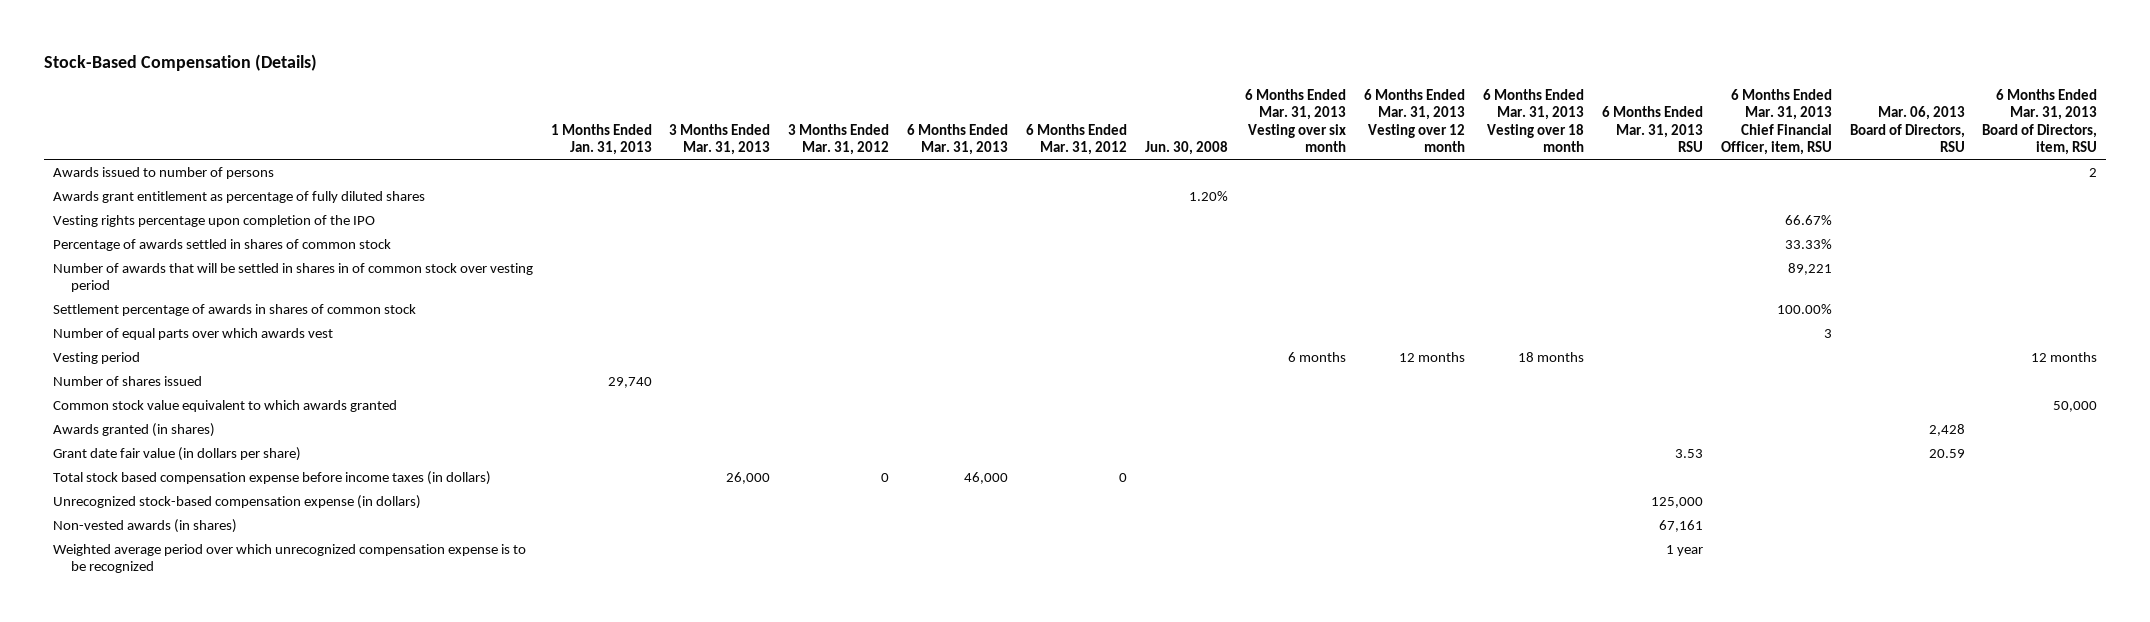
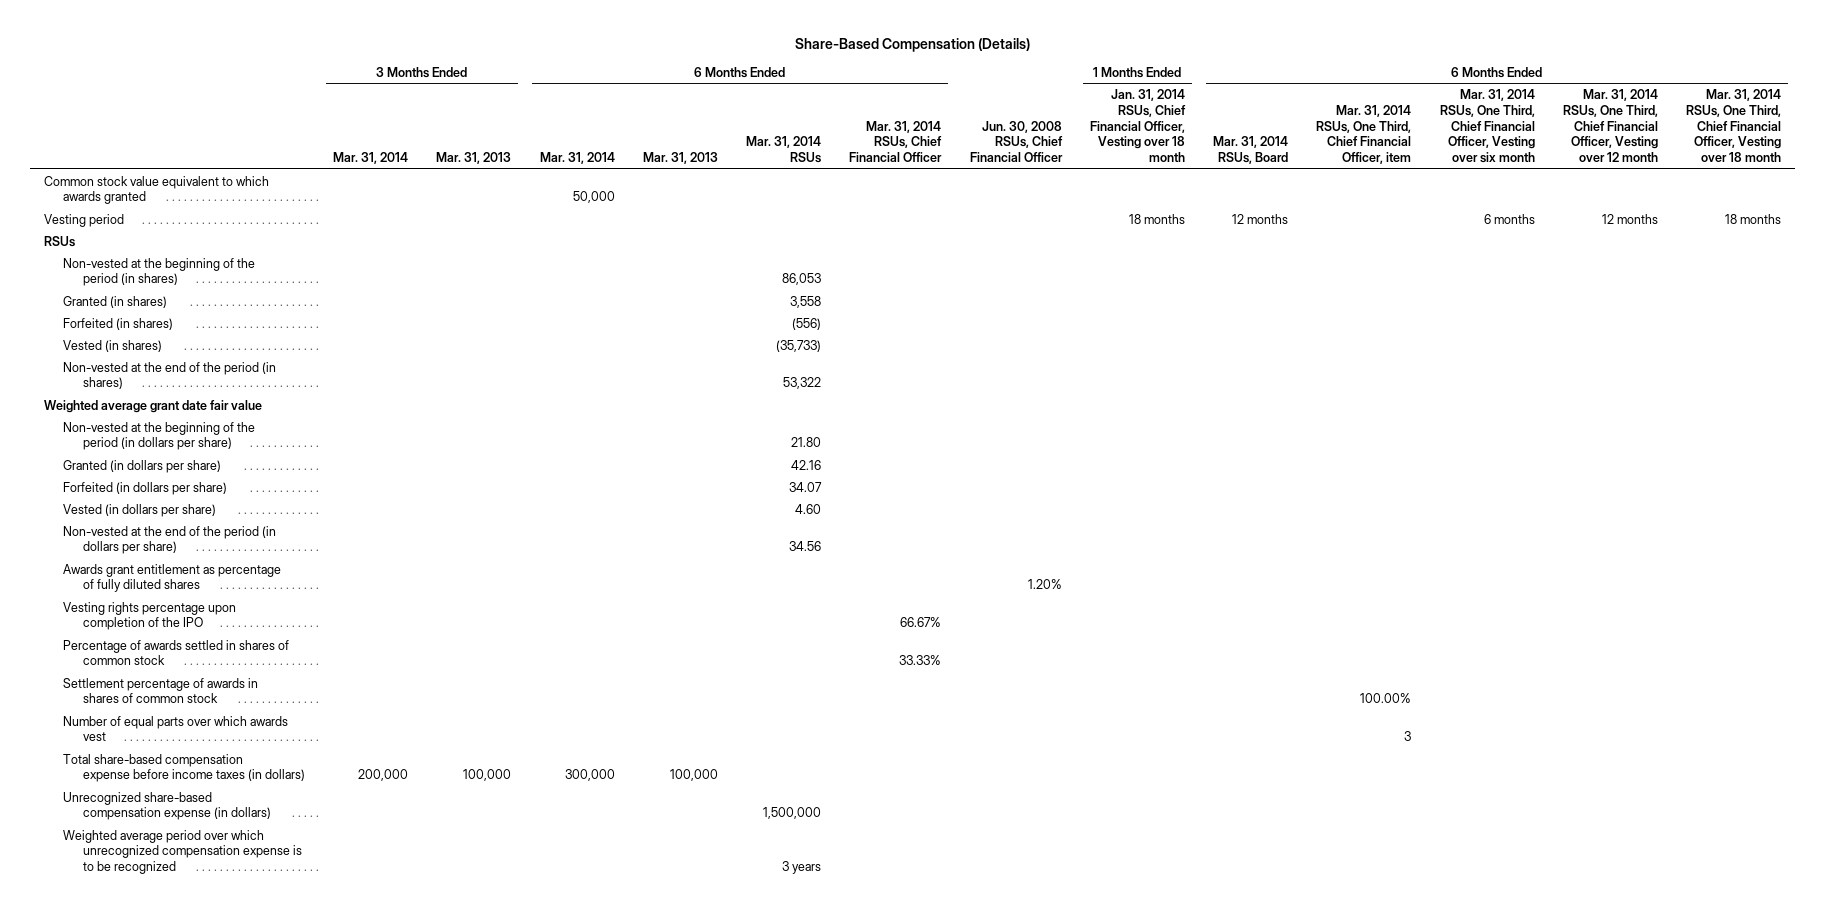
- Stock-Based Compensation (Details)
+ Share-Based Compensation (Details)
- | 1 Months Ended Jan. 31, 2013 | 3 Months Ended Mar. 31, 2013 | 3 Months Ended Mar. 31, 2012 | 6 Months Ended Mar. 31, 2013 | 6 Months Ended Mar. 31, 2012 | Jun. 30, 2008 | 6 Months Ended Mar. 31, 2013 Vesting over six month | 6 Months Ended Mar. 31, 2013 Vesting over 12 month | 6 Months Ended Mar. 31, 2013 Vesting over 18 month | 6 Months Ended Mar. 31, 2013 RSU | 6 Months Ended Mar. 31, 2013 Chief Financial Officer, item, RSU | Mar. 06, 2013 Board of Directors, RSU | 6 Months Ended Mar. 31, 2013 Board of Directors, item, RSU
+ | 3 Months Ended Mar. 31, 2014 | 3 Months Ended Mar. 31, 2013 | 6 Months Ended Mar. 31, 2014 | 6 Months Ended Mar. 31, 2013 | 6 Months Ended Mar. 31, 2014 RSUs | 6 Months Ended Mar. 31, 2014 RSUs, Chief Financial Officer | Jun. 30, 2008 RSUs, Chief Financial Officer | 1 Months Ended Jan. 31, 2014 RSUs, Chief Financial Officer, Vesting over 18 month | 6 Months Ended Mar. 31, 2014 RSUs, Board | 6 Months Ended Mar. 31, 2014 RSUs, One Third, Chief Financial Officer, item | 6 Months Ended Mar. 31, 2014 RSUs, One Third, Chief Financial Officer, Vesting over six month | 6 Months Ended Mar. 31, 2014 RSUs, One Third, Chief Financial Officer, Vesting over 12 month | 6 Months Ended Mar. 31, 2014 RSUs, One Third, Chief Financial Officer, Vesting over 18 month
- Awards issued to number of persons | | | | | | | | | | | | | 2
moved up: Common stock value equivalent to which awards granted | | | 50,000 | | | | | | | | | |
moved up: Vesting period | | | | | | | | 18 months | 12 months | | 6 months | 12 months | 18 months
+ RSUs
+ Non-vested at the beginning of the period (in shares) | | | | | 86,053 | | | | | | | |
+ Granted (in shares) | | | | | 3,558 | | | | | | | |
+ Forfeited (in shares) | | | | | (556) | | | | | | | |
+ Vested (in shares) | | | | | (35,733) | | | | | | | |
+ Non-vested at the end of the period (in shares) | | | | | 53,322 | | | | | | | |
+ Weighted average grant date fair value
+ Non-vested at the beginning of the period (in dollars per share) | | | | | 21.80 | | | | | | | |
+ Granted (in dollars per share) | | | | | 42.16 | | | | | | | |
+ Forfeited (in dollars per share) | | | | | 34.07 | | | | | | | |
+ Vested (in dollars per share) | | | | | 4.60 | | | | | | | |
+ Non-vested at the end of the period (in dollars per share) | | | | | 34.56 | | | | | | | |
- Number of awards that will be settled in shares in of common stock over vesting period | | | | | | | | | | | 89,221 | |
- Number of shares issued | 29,740 | | | | | | | | | | | |
- Awards granted (in shares) | | | | | | | | | | | | 2,428 |
- Grant date fair value (in dollars per share) | | | | | | | | | | 3.53 | | 20.59 |
- Total stock based compensation expense before income taxes (in dollars) | | 26,000 | 0 | 46,000 | 0 | | | | | | | |
- Unrecognized stock-based compensation expense (in dollars) | | | | | | | | | | 125,000 | | |
- Non-vested awards (in shares) | | | | | | | | | | 67,161 | | |
+ Total share-based compensation expense before income taxes (in dollars) | 200,000 | 100,000 | 300,000 | 100,000 | | | | | | | | |
+ Unrecognized share-based compensation expense (in dollars) | | | | | 1,500,000 | | | | | | | |

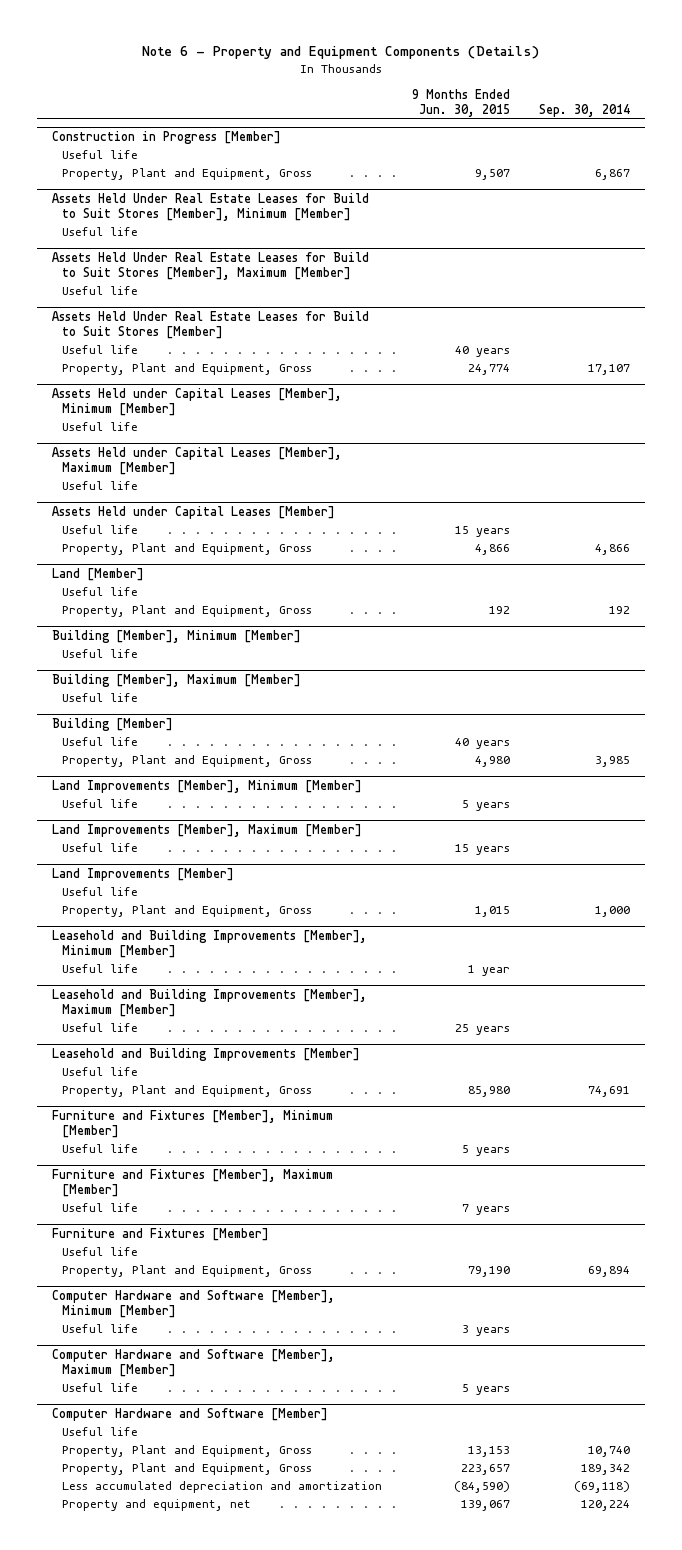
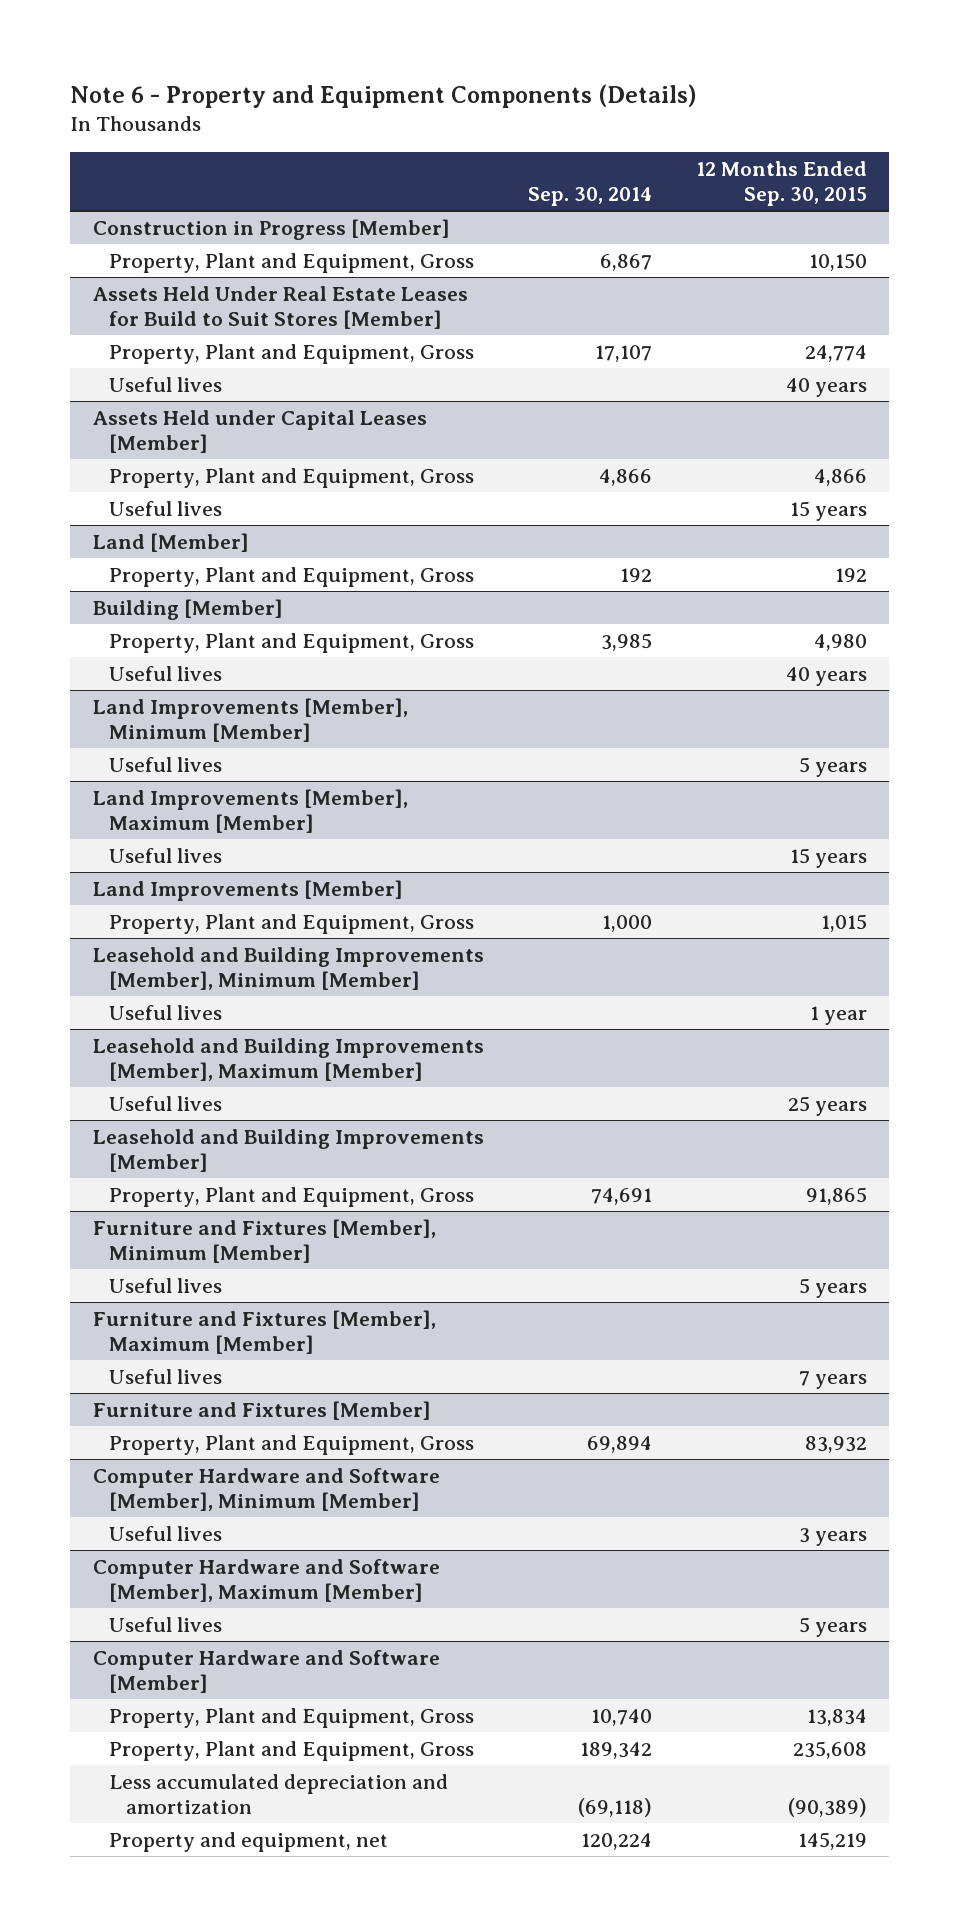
- | 9 Months Ended Jun. 30, 2015 | Sep. 30, 2014
+ | Sep. 30, 2014 | 12 Months Ended Sep. 30, 2015
@ Construction in Progress [Member]
- Useful life
- Assets Held Under Real Estate Leases for Build to Suit Stores [Member], Minimum [Member]
- Useful life
- Assets Held Under Real Estate Leases for Build to Suit Stores [Member], Maximum [Member]
- Useful life
@ Assets Held Under Real Estate Leases for Build to Suit Stores [Member]
- Useful life | 40 years |
- Assets Held under Capital Leases [Member], Minimum [Member]
- Useful life
- Assets Held under Capital Leases [Member], Maximum [Member]
- Useful life
@ Assets Held Under Real Estate Leases for Build to Suit Stores [Member]
+ Useful lives | | 40 years
@ Assets Held under Capital Leases [Member]
- Useful life | 15 years |
+ Useful lives | | 15 years
@ Land [Member]
- Useful life
- Building [Member], Minimum [Member]
- Useful life
- Building [Member], Maximum [Member]
- Useful life
@ Building [Member]
- Useful life | 40 years |
+ Useful lives | | 40 years
@ Land Improvements [Member], Minimum [Member]
- Useful life | 5 years |
+ Useful lives | | 5 years
@ Land Improvements [Member], Maximum [Member]
- Useful life | 15 years |
+ Useful lives | | 15 years
@ Land Improvements [Member]
- Useful life
@ Leasehold and Building Improvements [Member], Minimum [Member]
- Useful life | 1 year |
+ Useful lives | | 1 year
@ Leasehold and Building Improvements [Member], Maximum [Member]
- Useful life | 25 years |
+ Useful lives | | 25 years
@ Leasehold and Building Improvements [Member]
- Useful life
@ Furniture and Fixtures [Member], Minimum [Member]
- Useful life | 5 years |
+ Useful lives | | 5 years
@ Furniture and Fixtures [Member], Maximum [Member]
- Useful life | 7 years |
+ Useful lives | | 7 years
@ Furniture and Fixtures [Member]
- Useful life
@ Computer Hardware and Software [Member], Minimum [Member]
- Useful life | 3 years |
+ Useful lives | | 3 years
@ Computer Hardware and Software [Member], Maximum [Member]
- Useful life | 5 years |
+ Useful lives | | 5 years
@ Computer Hardware and Software [Member]
- Useful life

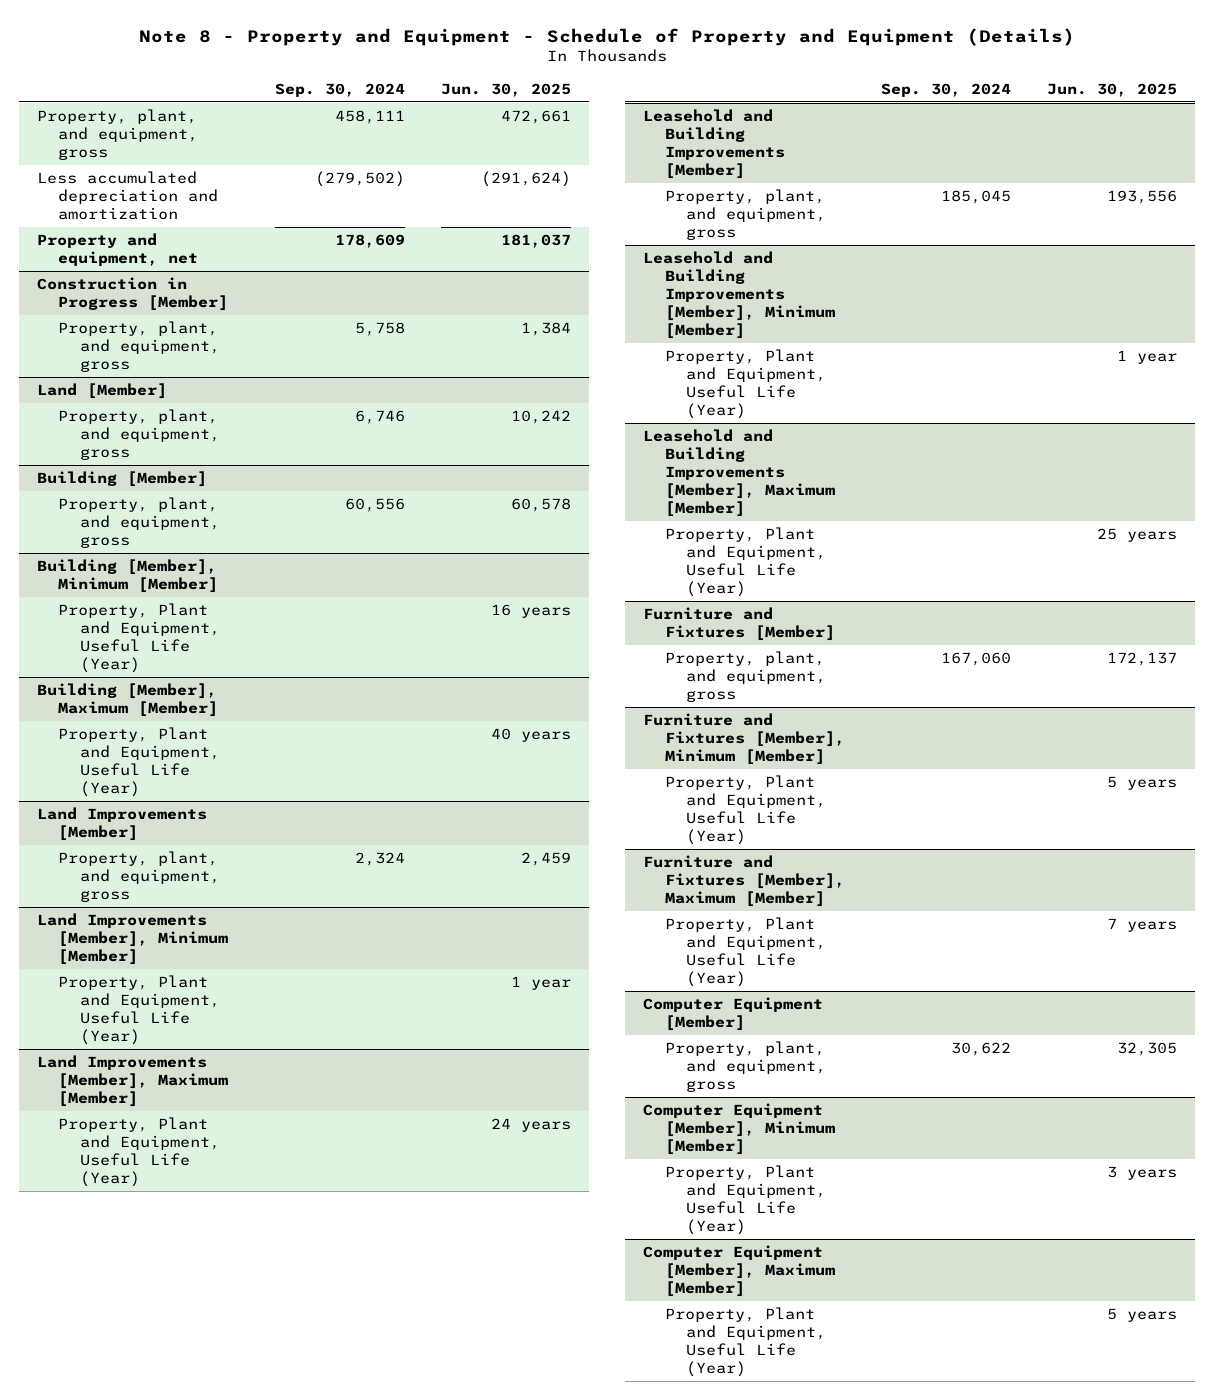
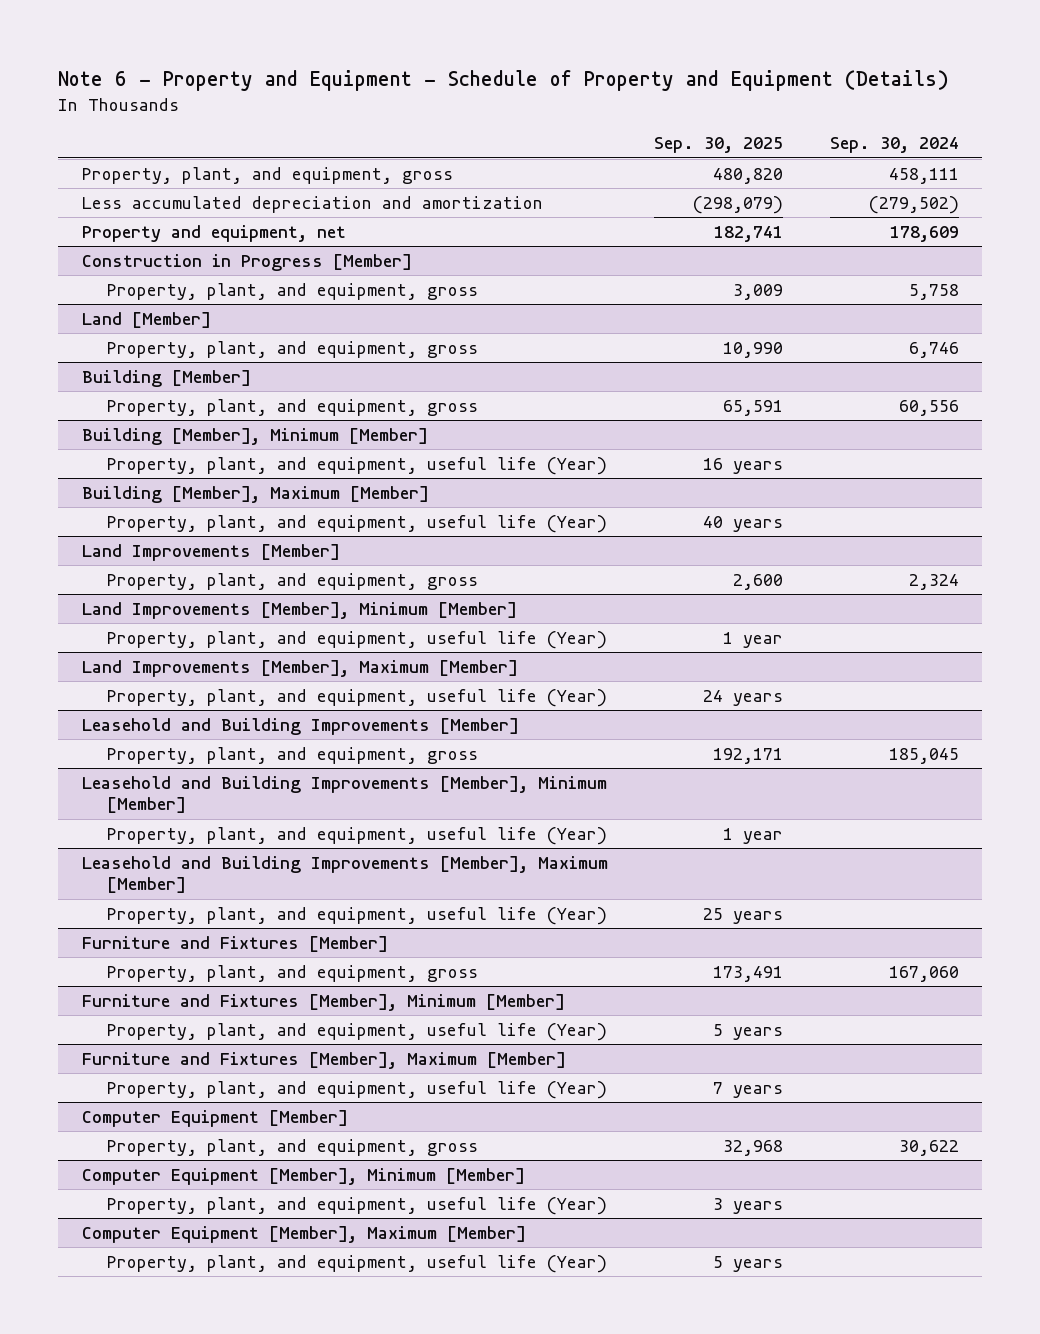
- Note 8 - Property and Equipment - Schedule of Property and Equipment (Details)
+ Note 6 - Property and Equipment - Schedule of Property and Equipment (Details)
- | Sep. 30, 2024 | Jun. 30, 2025
+ | Sep. 30, 2025 | Sep. 30, 2024
@ Building [Member], Minimum [Member]
- Property, Plant and Equipment, Useful Life (Year) | | 16 years
+ Property, plant, and equipment, useful life (Year) | 16 years |
@ Building [Member], Maximum [Member]
- Property, Plant and Equipment, Useful Life (Year) | | 40 years
+ Property, plant, and equipment, useful life (Year) | 40 years |
@ Land Improvements [Member], Minimum [Member]
- Property, Plant and Equipment, Useful Life (Year) | | 1 year
+ Property, plant, and equipment, useful life (Year) | 1 year |
@ Land Improvements [Member], Maximum [Member]
- Property, Plant and Equipment, Useful Life (Year) | | 24 years
+ Property, plant, and equipment, useful life (Year) | 24 years |
@ Leasehold and Building Improvements [Member], Minimum [Member]
- Property, Plant and Equipment, Useful Life (Year) | | 1 year
+ Property, plant, and equipment, useful life (Year) | 1 year |
@ Leasehold and Building Improvements [Member], Maximum [Member]
- Property, Plant and Equipment, Useful Life (Year) | | 25 years
+ Property, plant, and equipment, useful life (Year) | 25 years |
@ Furniture and Fixtures [Member], Minimum [Member]
- Property, Plant and Equipment, Useful Life (Year) | | 5 years
+ Property, plant, and equipment, useful life (Year) | 5 years |
@ Furniture and Fixtures [Member], Maximum [Member]
- Property, Plant and Equipment, Useful Life (Year) | | 7 years
+ Property, plant, and equipment, useful life (Year) | 7 years |
@ Computer Equipment [Member], Minimum [Member]
- Property, Plant and Equipment, Useful Life (Year) | | 3 years
+ Property, plant, and equipment, useful life (Year) | 3 years |
@ Computer Equipment [Member], Maximum [Member]
- Property, Plant and Equipment, Useful Life (Year) | | 5 years
+ Property, plant, and equipment, useful life (Year) | 5 years |

